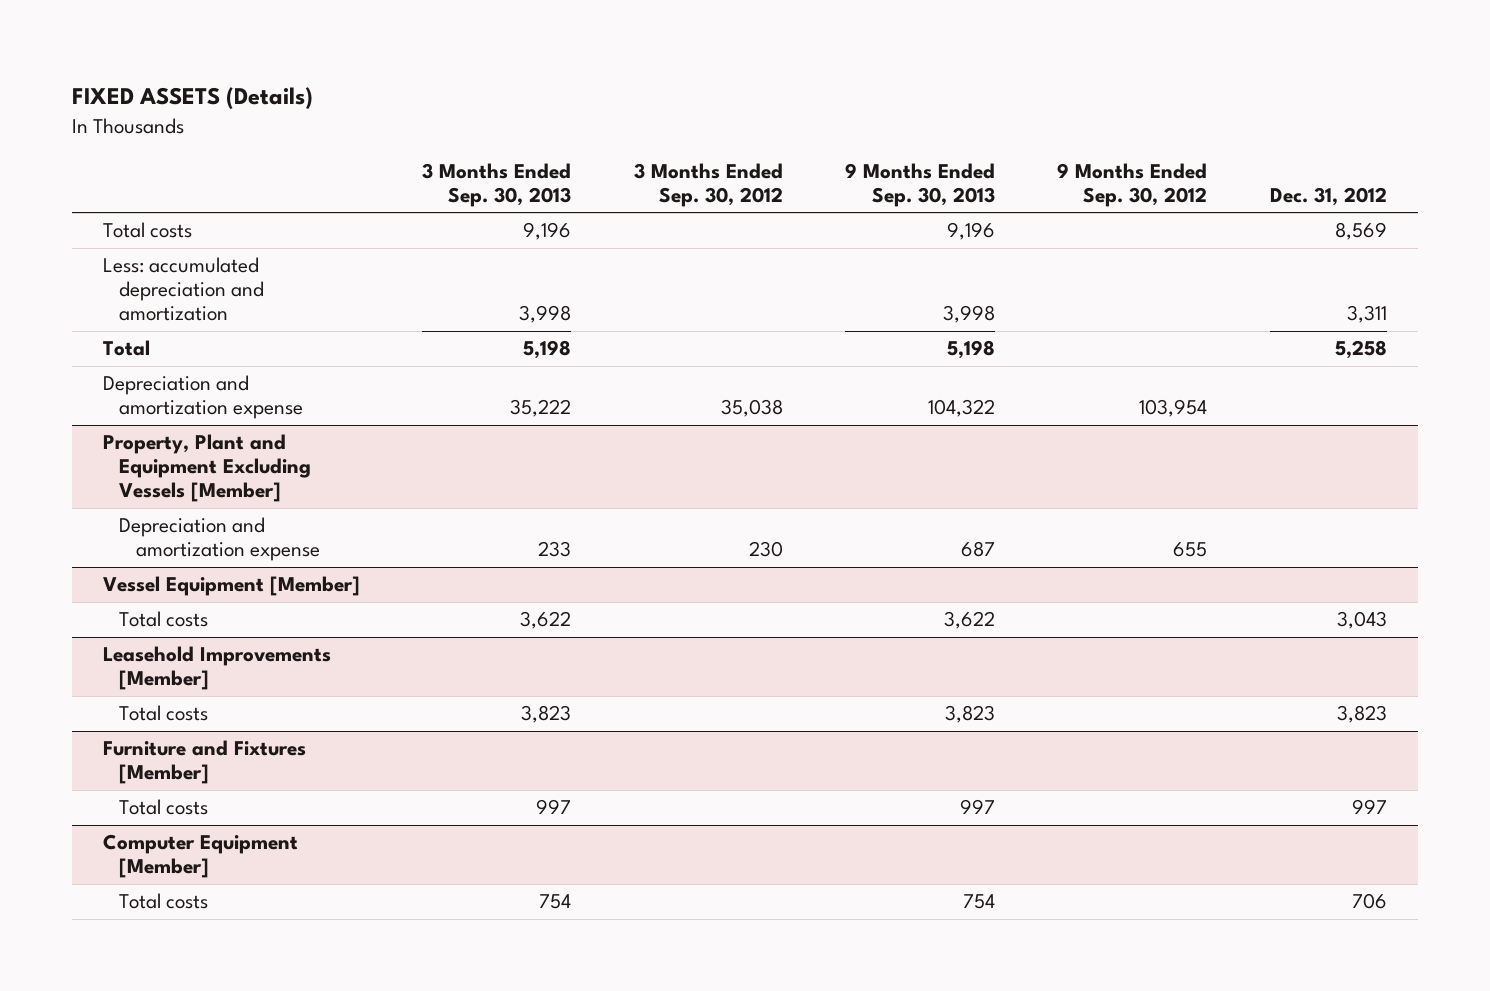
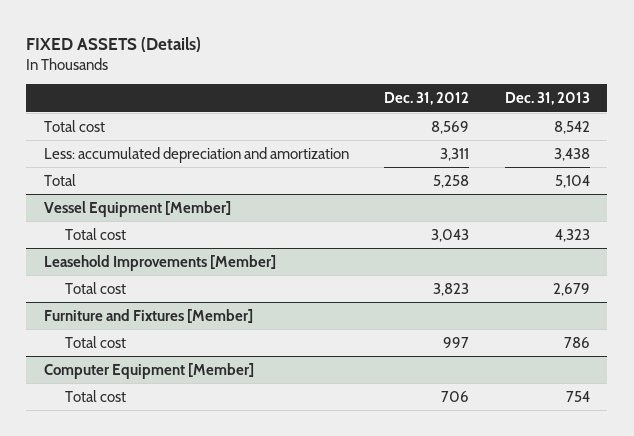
- | 3 Months Ended Sep. 30, 2013 | 3 Months Ended Sep. 30, 2012 | 9 Months Ended Sep. 30, 2013 | 9 Months Ended Sep. 30, 2012 | Dec. 31, 2012
+ | Dec. 31, 2012 | Dec. 31, 2013
- Total costs | 9,196 | | 9,196 | | 8,569
+ Total cost | 8,569 | 8,542
- Depreciation and amortization expense | 35,222 | 35,038 | 104,322 | 103,954 |
- Property, Plant and Equipment Excluding Vessels [Member]
- Depreciation and amortization expense | 233 | 230 | 687 | 655 |
@ Vessel Equipment [Member]
- Total costs | 3,622 | | 3,622 | | 3,043
+ Total cost | 3,043 | 4,323
@ Leasehold Improvements [Member]
- Total costs | 3,823 | | 3,823 | | 3,823
+ Total cost | 3,823 | 2,679
@ Furniture and Fixtures [Member]
- Total costs | 997 | | 997 | | 997
+ Total cost | 997 | 786
@ Computer Equipment [Member]
- Total costs | 754 | | 754 | | 706
+ Total cost | 706 | 754

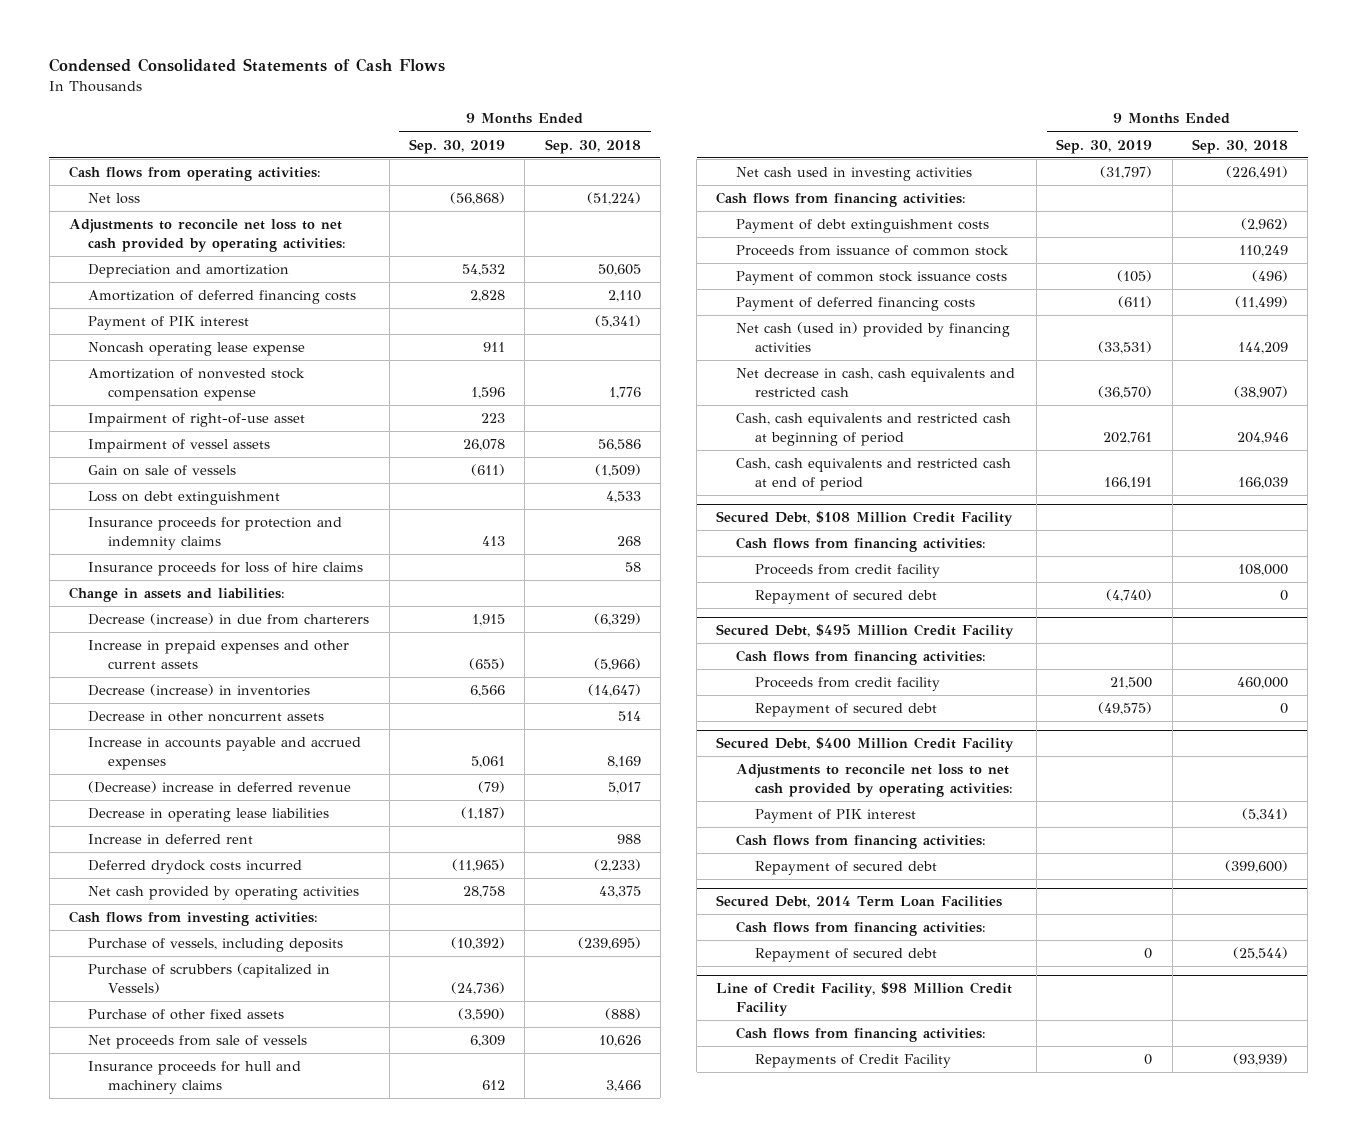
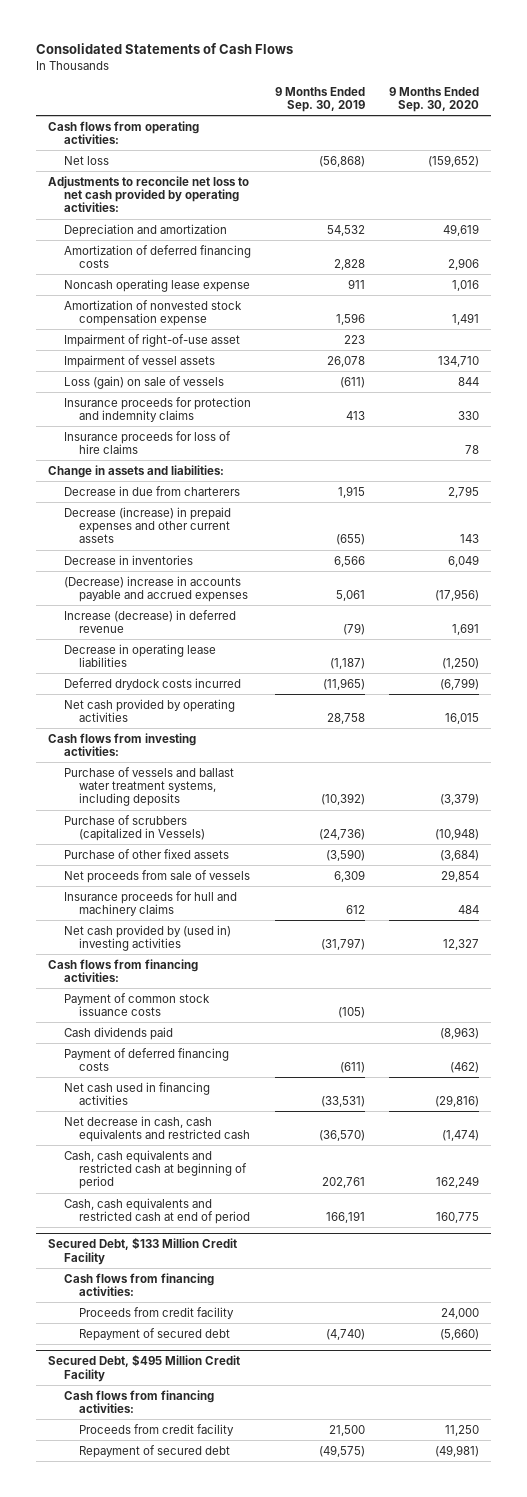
- Condensed Consolidated Statements of Cash Flows
+ Consolidated Statements of Cash Flows
- | 9 Months Ended Sep. 30, 2019 | 9 Months Ended Sep. 30, 2018
+ | 9 Months Ended Sep. 30, 2019 | 9 Months Ended Sep. 30, 2020
- Payment of PIK interest | | (5,341)
- Gain on sale of vessels | (611) | (1,509)
- Loss on debt extinguishment | | 4,533
+ Loss (gain) on sale of vessels | (611) | 844
- Decrease (increase) in due from charterers | 1,915 | (6,329)
- Increase in prepaid expenses and other current assets | (655) | (5,966)
- Decrease (increase) in inventories | 6,566 | (14,647)
- Decrease in other noncurrent assets | | 514
- Increase in accounts payable and accrued expenses | 5,061 | 8,169
- (Decrease) increase in deferred revenue | (79) | 5,017
+ Decrease in due from charterers | 1,915 | 2,795
+ Decrease (increase) in prepaid expenses and other current assets | (655) | 143
+ Decrease in inventories | 6,566 | 6,049
+ (Decrease) increase in accounts payable and accrued expenses | 5,061 | (17,956)
+ Increase (decrease) in deferred revenue | (79) | 1,691
- Increase in deferred rent | | 988
- Purchase of vessels, including deposits | (10,392) | (239,695)
+ Purchase of vessels and ballast water treatment systems, including deposits | (10,392) | (3,379)
- Net cash used in investing activities | (31,797) | (226,491)
+ Net cash provided by (used in) investing activities | (31,797) | 12,327
- Payment of debt extinguishment costs | | (2,962)
- Proceeds from issuance of common stock | | 110,249
+ Cash dividends paid | | (8,963)
- Net cash (used in) provided by financing activities | (33,531) | 144,209
+ Net cash used in financing activities | (33,531) | (29,816)
- Secured Debt, $108 Million Credit Facility
+ Secured Debt, $133 Million Credit Facility
- Secured Debt, $400 Million Credit Facility
- Adjustments to reconcile net loss to net cash provided by operating activities:
- Payment of PIK interest | | (5,341)
- Cash flows from financing activities:
- Repayment of secured debt | | (399,600)
- Secured Debt, 2014 Term Loan Facilities
- Cash flows from financing activities:
- Repayment of secured debt | 0 | (25,544)
- Line of Credit Facility, $98 Million Credit Facility
- Cash flows from financing activities:
- Repayments of Credit Facility | 0 | (93,939)

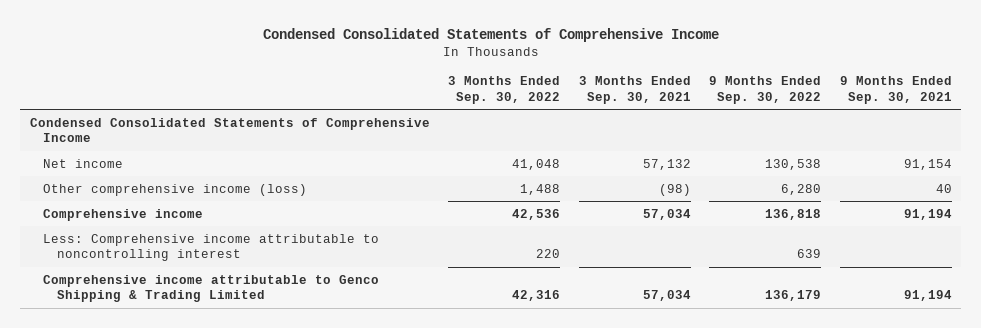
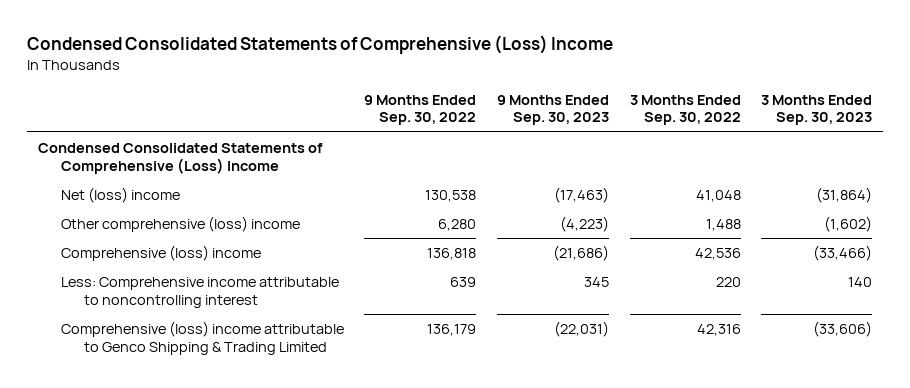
- Condensed Consolidated Statements of Comprehensive Income
+ Condensed Consolidated Statements of Comprehensive (Loss) Income
- | 3 Months Ended Sep. 30, 2022 | 3 Months Ended Sep. 30, 2021 | 9 Months Ended Sep. 30, 2022 | 9 Months Ended Sep. 30, 2021
+ | 9 Months Ended Sep. 30, 2022 | 9 Months Ended Sep. 30, 2023 | 3 Months Ended Sep. 30, 2022 | 3 Months Ended Sep. 30, 2023
- Condensed Consolidated Statements of Comprehensive Income
- Net income | 41,048 | 57,132 | 130,538 | 91,154
- Other comprehensive income (loss) | 1,488 | (98) | 6,280 | 40
- Comprehensive income | 42,536 | 57,034 | 136,818 | 91,194
+ Condensed Consolidated Statements of Comprehensive (Loss) Income
+ Net (loss) income | 130,538 | (17,463) | 41,048 | (31,864)
+ Other comprehensive (loss) income | 6,280 | (4,223) | 1,488 | (1,602)
+ Comprehensive (loss) income | 136,818 | (21,686) | 42,536 | (33,466)
- Comprehensive income attributable to Genco Shipping & Trading Limited | 42,316 | 57,034 | 136,179 | 91,194
+ Comprehensive (loss) income attributable to Genco Shipping & Trading Limited | 136,179 | (22,031) | 42,316 | (33,606)

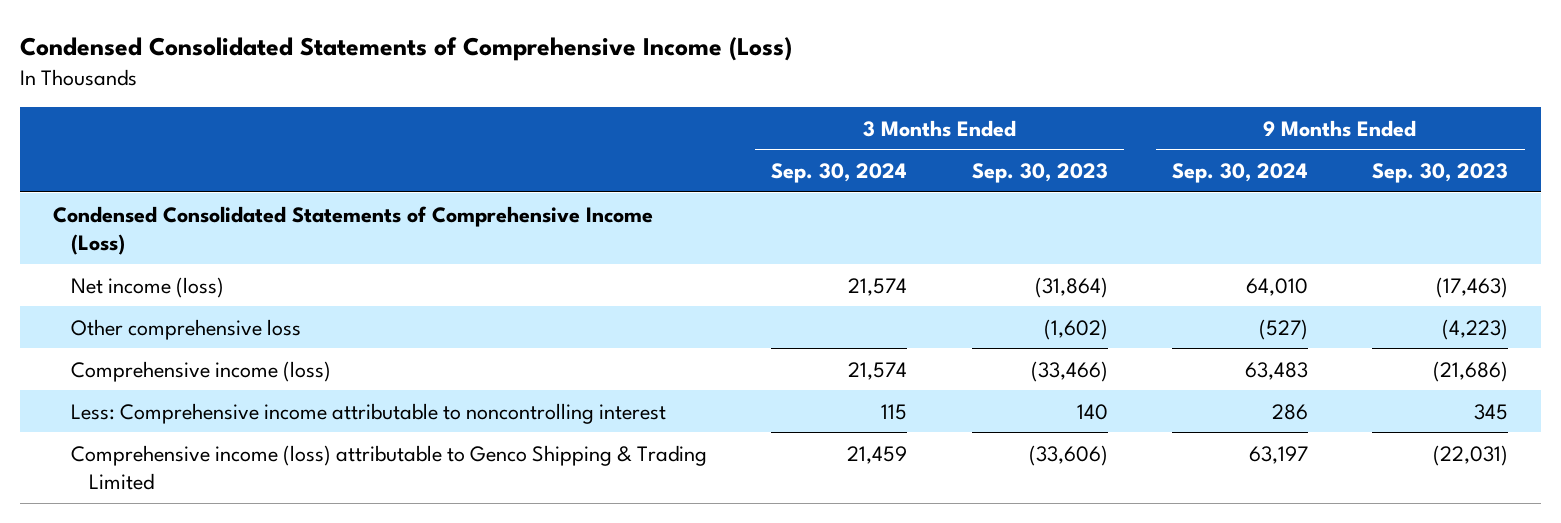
- Condensed Consolidated Statements of Comprehensive (Loss) Income
+ Condensed Consolidated Statements of Comprehensive Income (Loss)
- | 9 Months Ended Sep. 30, 2022 | 9 Months Ended Sep. 30, 2023 | 3 Months Ended Sep. 30, 2022 | 3 Months Ended Sep. 30, 2023
+ | 3 Months Ended Sep. 30, 2024 | 3 Months Ended Sep. 30, 2023 | 9 Months Ended Sep. 30, 2024 | 9 Months Ended Sep. 30, 2023
- Condensed Consolidated Statements of Comprehensive (Loss) Income
- Net (loss) income | 130,538 | (17,463) | 41,048 | (31,864)
- Other comprehensive (loss) income | 6,280 | (4,223) | 1,488 | (1,602)
- Comprehensive (loss) income | 136,818 | (21,686) | 42,536 | (33,466)
+ Condensed Consolidated Statements of Comprehensive Income (Loss)
+ Net income (loss) | 21,574 | (31,864) | 64,010 | (17,463)
+ Other comprehensive loss | | (1,602) | (527) | (4,223)
+ Comprehensive income (loss) | 21,574 | (33,466) | 63,483 | (21,686)
- Comprehensive (loss) income attributable to Genco Shipping & Trading Limited | 136,179 | (22,031) | 42,316 | (33,606)
+ Comprehensive income (loss) attributable to Genco Shipping & Trading Limited | 21,459 | (33,606) | 63,197 | (22,031)

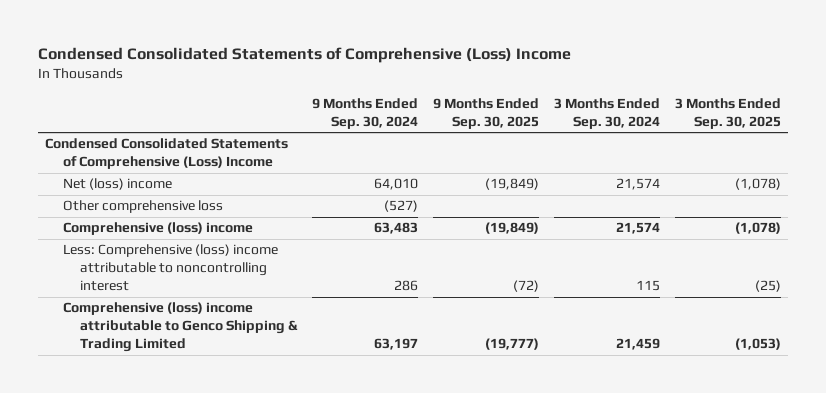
- Condensed Consolidated Statements of Comprehensive Income (Loss)
+ Condensed Consolidated Statements of Comprehensive (Loss) Income
- | 3 Months Ended Sep. 30, 2024 | 3 Months Ended Sep. 30, 2023 | 9 Months Ended Sep. 30, 2024 | 9 Months Ended Sep. 30, 2023
+ | 9 Months Ended Sep. 30, 2024 | 9 Months Ended Sep. 30, 2025 | 3 Months Ended Sep. 30, 2024 | 3 Months Ended Sep. 30, 2025
- Condensed Consolidated Statements of Comprehensive Income (Loss)
- Net income (loss) | 21,574 | (31,864) | 64,010 | (17,463)
+ Condensed Consolidated Statements of Comprehensive (Loss) Income
+ Net (loss) income | 64,010 | (19,849) | 21,574 | (1,078)
- Comprehensive income (loss) | 21,574 | (33,466) | 63,483 | (21,686)
- Less: Comprehensive income attributable to noncontrolling interest | 115 | 140 | 286 | 345
- Comprehensive income (loss) attributable to Genco Shipping & Trading Limited | 21,459 | (33,606) | 63,197 | (22,031)
+ Comprehensive (loss) income | 63,483 | (19,849) | 21,574 | (1,078)
+ Less: Comprehensive (loss) income attributable to noncontrolling interest | 286 | (72) | 115 | (25)
+ Comprehensive (loss) income attributable to Genco Shipping & Trading Limited | 63,197 | (19,777) | 21,459 | (1,053)

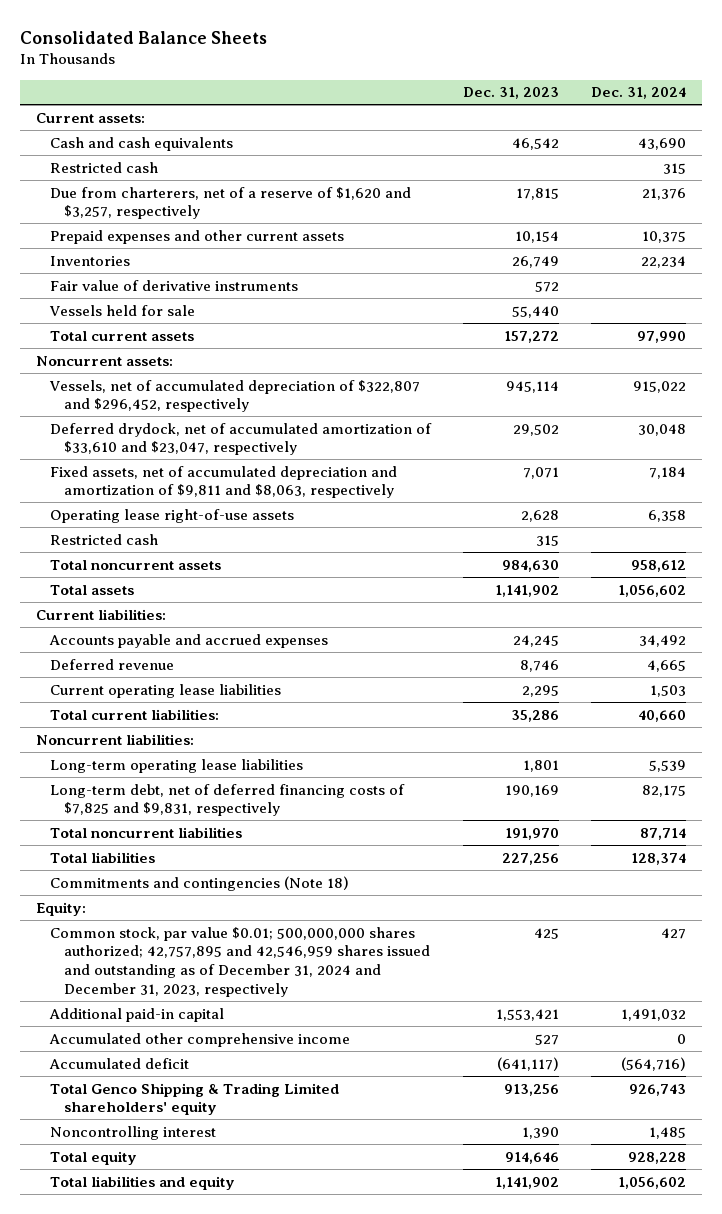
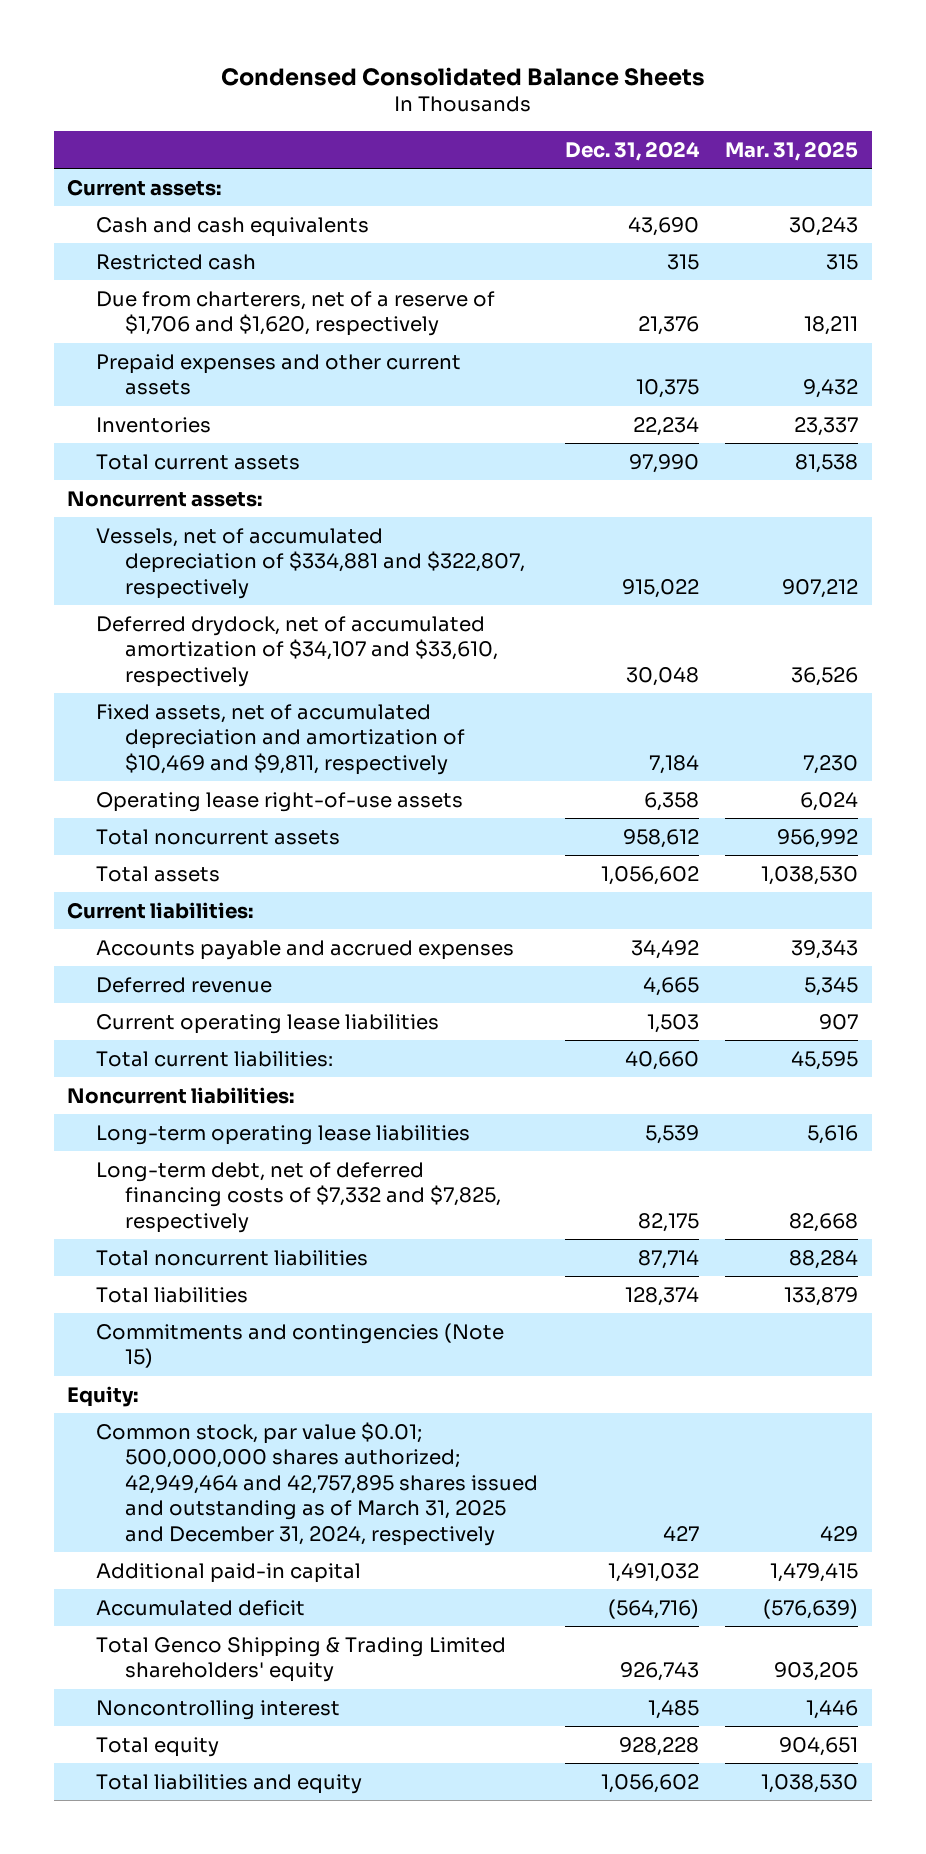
- Consolidated Balance Sheets
+ Condensed Consolidated Balance Sheets
- | Dec. 31, 2023 | Dec. 31, 2024
+ | Dec. 31, 2024 | Mar. 31, 2025
- Due from charterers, net of a reserve of $1,620 and $3,257, respectively | 17,815 | 21,376
+ Due from charterers, net of a reserve of $1,706 and $1,620, respectively | 21,376 | 18,211
- Fair value of derivative instruments | 572 |
- Vessels held for sale | 55,440 |
- Vessels, net of accumulated depreciation of $322,807 and $296,452, respectively | 945,114 | 915,022
- Deferred drydock, net of accumulated amortization of $33,610 and $23,047, respectively | 29,502 | 30,048
- Fixed assets, net of accumulated depreciation and amortization of $9,811 and $8,063, respectively | 7,071 | 7,184
+ Vessels, net of accumulated depreciation of $334,881 and $322,807, respectively | 915,022 | 907,212
+ Deferred drydock, net of accumulated amortization of $34,107 and $33,610, respectively | 30,048 | 36,526
+ Fixed assets, net of accumulated depreciation and amortization of $10,469 and $9,811, respectively | 7,184 | 7,230
- Restricted cash | 315 |
- Long-term debt, net of deferred financing costs of $7,825 and $9,831, respectively | 190,169 | 82,175
+ Long-term debt, net of deferred financing costs of $7,332 and $7,825, respectively | 82,175 | 82,668
- Commitments and contingencies (Note 18)
+ Commitments and contingencies (Note 15)
- Common stock, par value $0.01; 500,000,000 shares authorized; 42,757,895 and 42,546,959 shares issued and outstanding as of December 31, 2024 and December 31, 2023, respectively | 425 | 427
+ Common stock, par value $0.01; 500,000,000 shares authorized; 42,949,464 and 42,757,895 shares issued and outstanding as of March 31, 2025 and December 31, 2024, respectively | 427 | 429
- Accumulated other comprehensive income | 527 | 0

